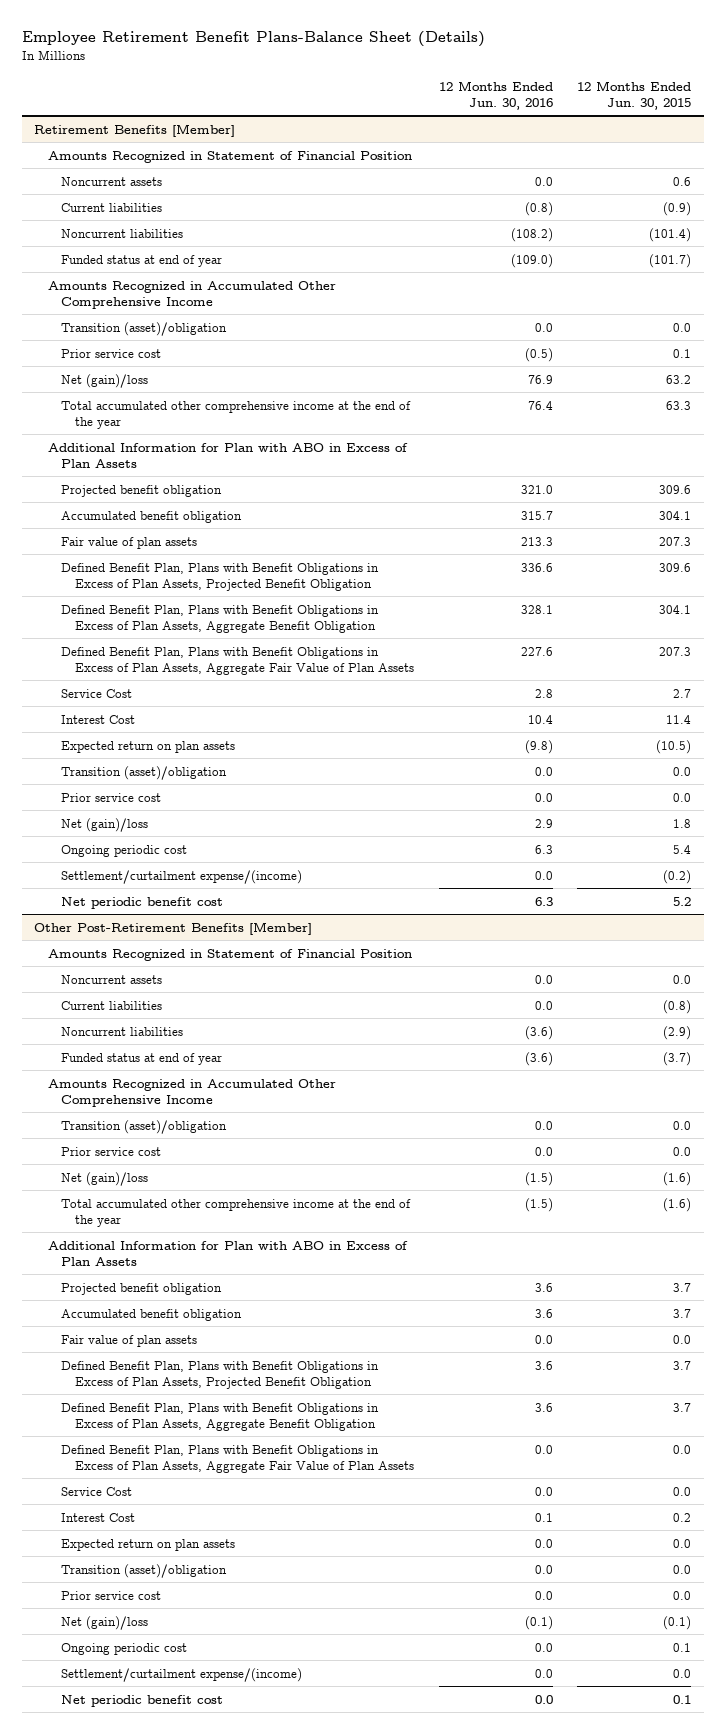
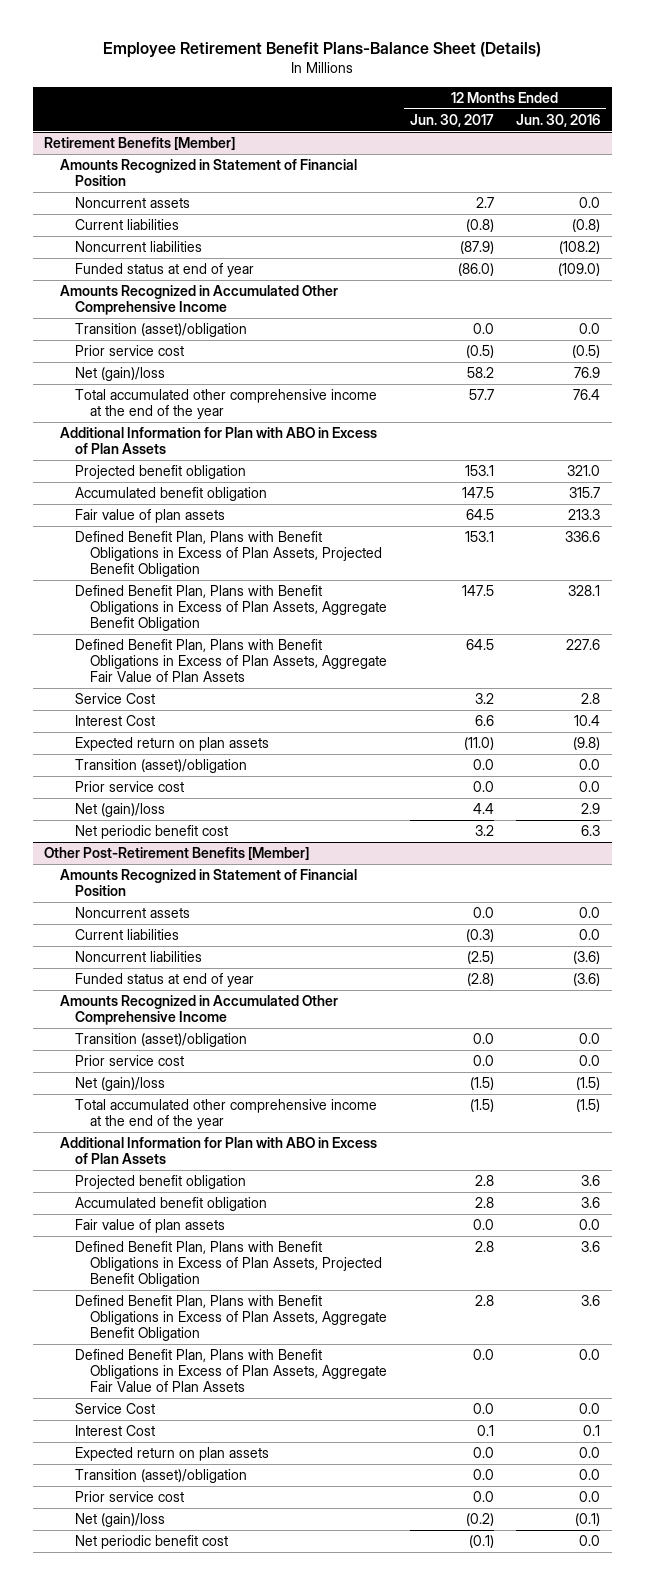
- | 12 Months Ended Jun. 30, 2016 | 12 Months Ended Jun. 30, 2015
+ | 12 Months Ended Jun. 30, 2017 | 12 Months Ended Jun. 30, 2016
@ Retirement Benefits [Member]
- Ongoing periodic cost | 6.3 | 5.4
- Settlement/curtailment expense/(income) | 0.0 | (0.2)
@ Other Post-Retirement Benefits [Member]
- Ongoing periodic cost | 0.0 | 0.1
- Settlement/curtailment expense/(income) | 0.0 | 0.0

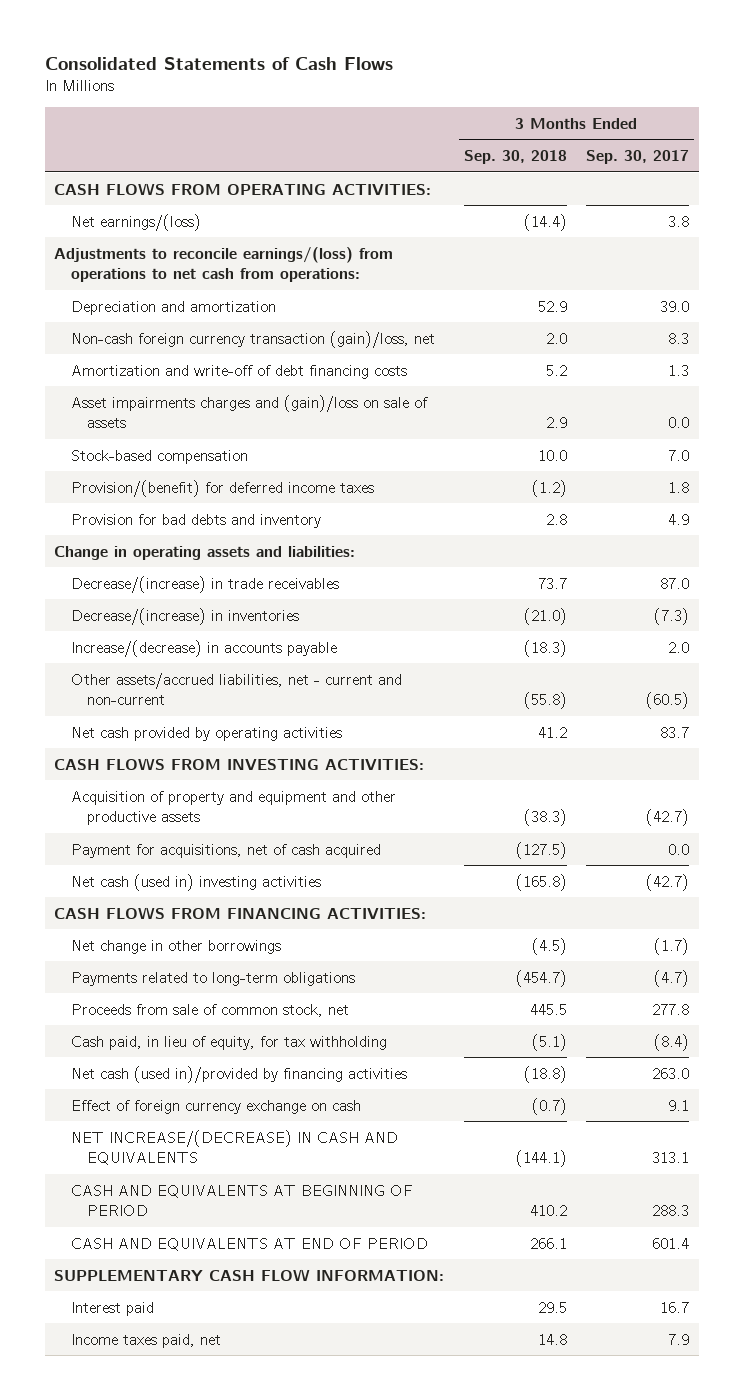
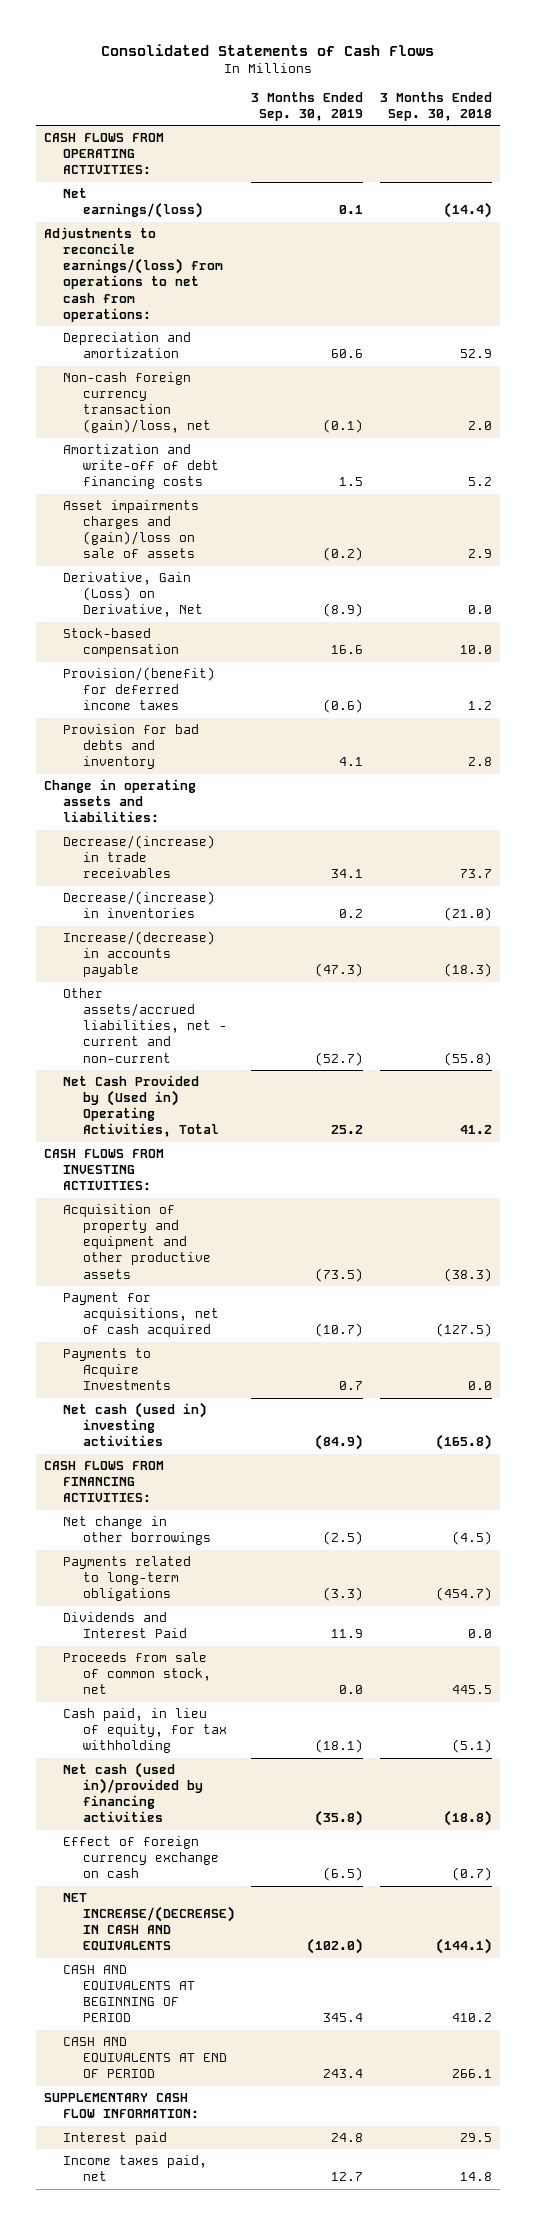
- | 3 Months Ended Sep. 30, 2018 | 3 Months Ended Sep. 30, 2017
+ | 3 Months Ended Sep. 30, 2019 | 3 Months Ended Sep. 30, 2018
+ Derivative, Gain (Loss) on Derivative, Net | (8.9) | 0.0
- Provision/(benefit) for deferred income taxes | (1.2) | 1.8
+ Provision/(benefit) for deferred income taxes | (0.6) | 1.2
- Net cash provided by operating activities | 41.2 | 83.7
+ Net Cash Provided by (Used in) Operating Activities, Total | 25.2 | 41.2
+ Payments to Acquire Investments | 0.7 | 0.0
+ Dividends and Interest Paid | 11.9 | 0.0

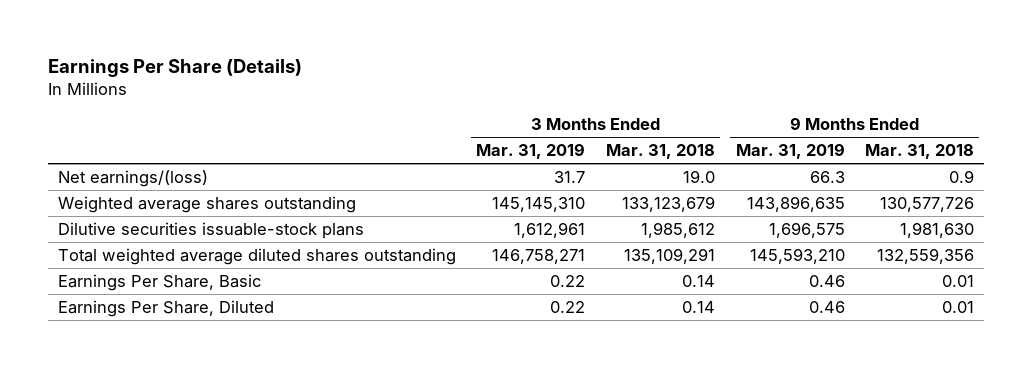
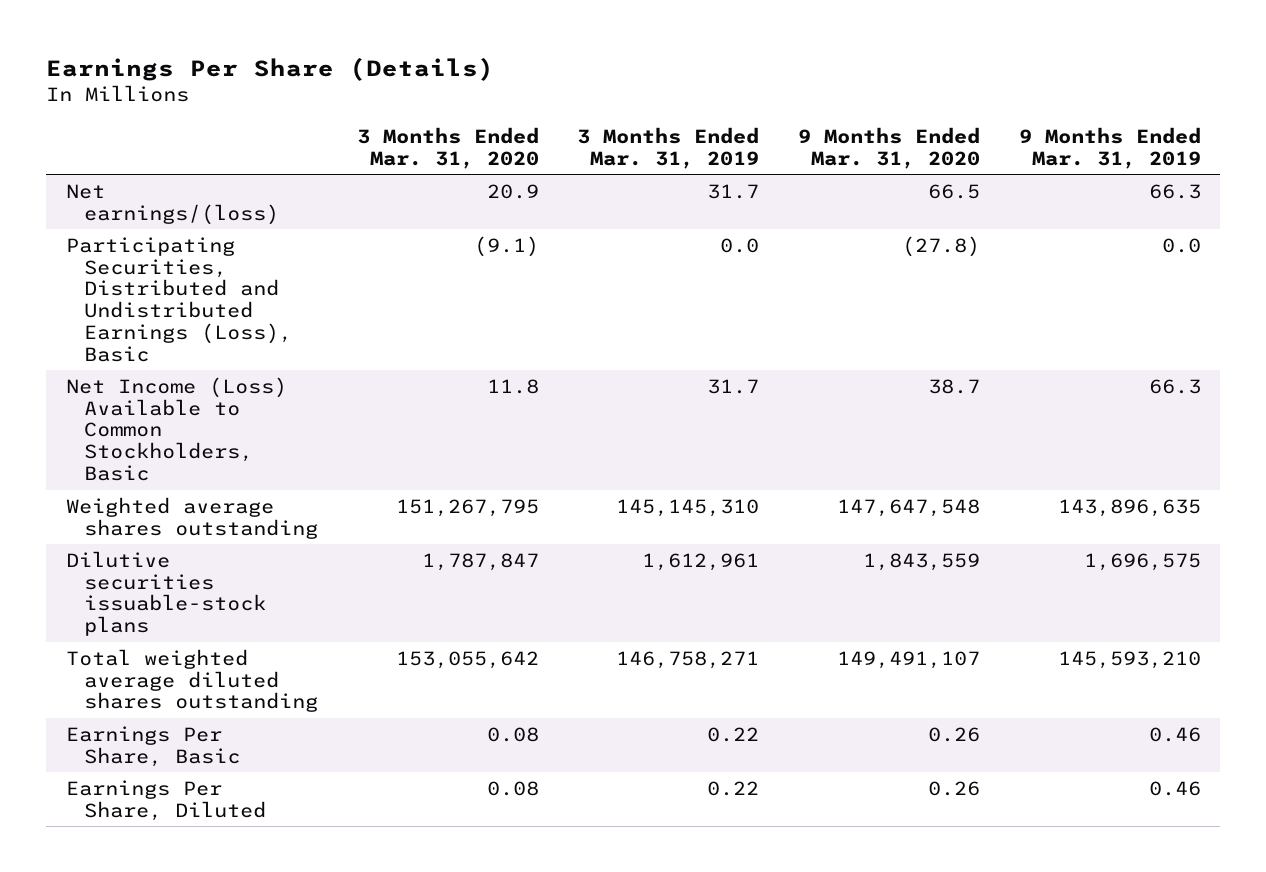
- | 3 Months Ended Mar. 31, 2019 | 3 Months Ended Mar. 31, 2018 | 9 Months Ended Mar. 31, 2019 | 9 Months Ended Mar. 31, 2018
+ | 3 Months Ended Mar. 31, 2020 | 3 Months Ended Mar. 31, 2019 | 9 Months Ended Mar. 31, 2020 | 9 Months Ended Mar. 31, 2019
+ Participating Securities, Distributed and Undistributed Earnings (Loss), Basic | (9.1) | 0.0 | (27.8) | 0.0
+ Net Income (Loss) Available to Common Stockholders, Basic | 11.8 | 31.7 | 38.7 | 66.3

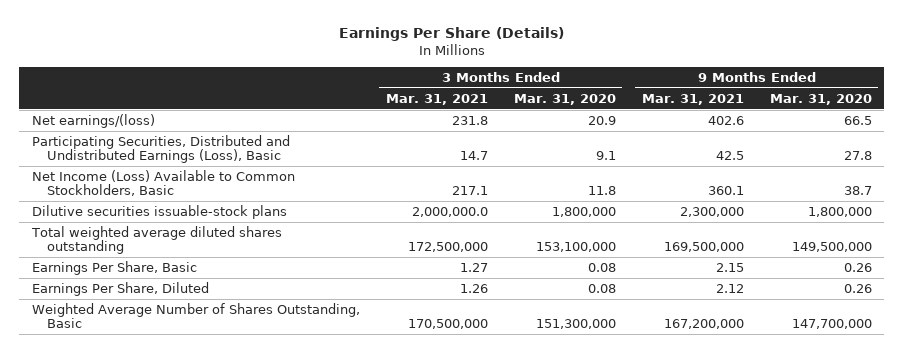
- | 3 Months Ended Mar. 31, 2020 | 3 Months Ended Mar. 31, 2019 | 9 Months Ended Mar. 31, 2020 | 9 Months Ended Mar. 31, 2019
+ | 3 Months Ended Mar. 31, 2021 | 3 Months Ended Mar. 31, 2020 | 9 Months Ended Mar. 31, 2021 | 9 Months Ended Mar. 31, 2020
- Participating Securities, Distributed and Undistributed Earnings (Loss), Basic | (9.1) | 0.0 | (27.8) | 0.0
+ Participating Securities, Distributed and Undistributed Earnings (Loss), Basic | 14.7 | 9.1 | 42.5 | 27.8
- Weighted average shares outstanding | 151,267,795 | 145,145,310 | 147,647,548 | 143,896,635
- Dilutive securities issuable-stock plans | 1,787,847 | 1,612,961 | 1,843,559 | 1,696,575
- Total weighted average diluted shares outstanding | 153,055,642 | 146,758,271 | 149,491,107 | 145,593,210
+ Dilutive securities issuable-stock plans | 2,000,000.0 | 1,800,000 | 2,300,000 | 1,800,000
+ Total weighted average diluted shares outstanding | 172,500,000 | 153,100,000 | 169,500,000 | 149,500,000
+ Weighted Average Number of Shares Outstanding, Basic | 170,500,000 | 151,300,000 | 167,200,000 | 147,700,000

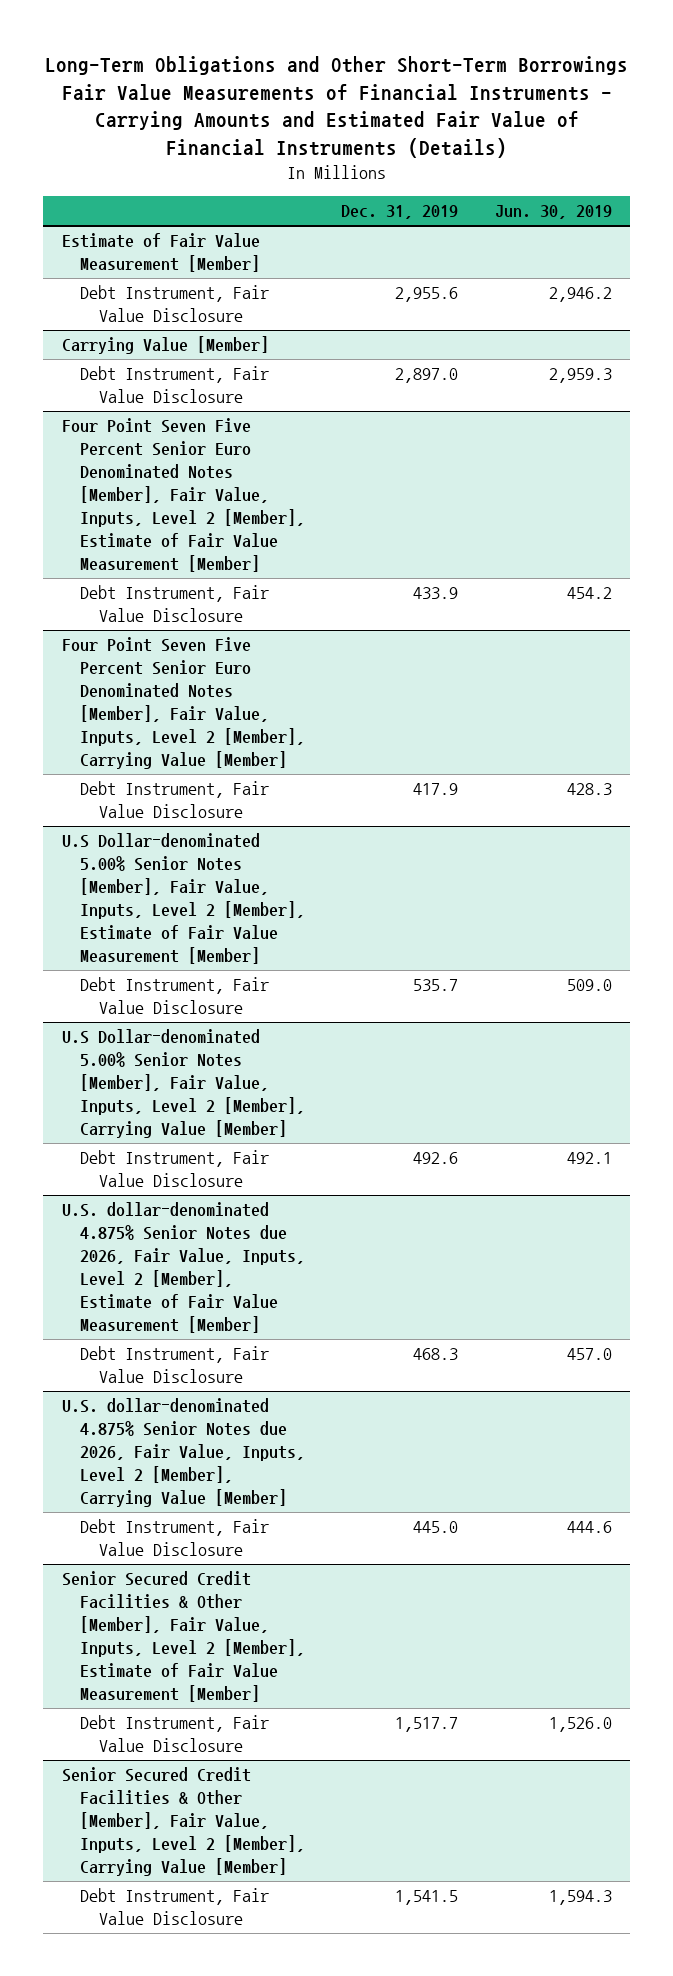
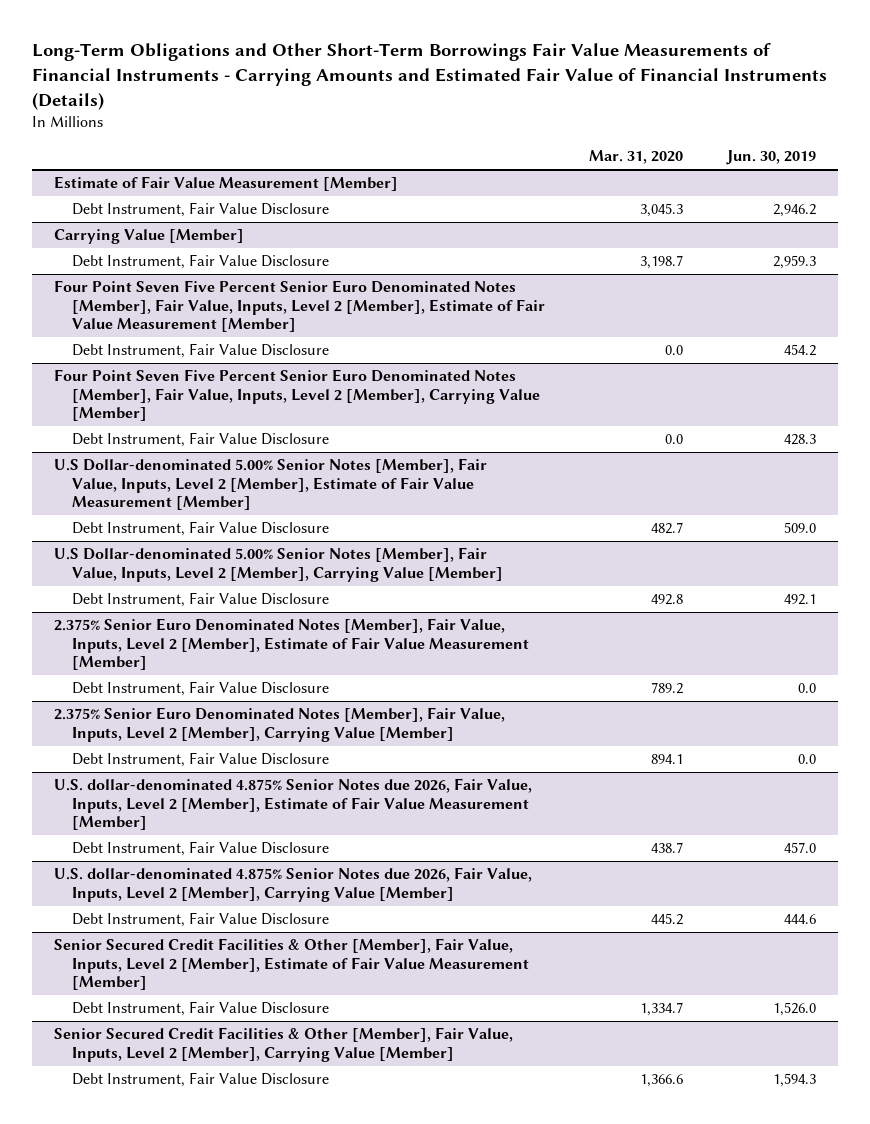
- | Dec. 31, 2019 | Jun. 30, 2019
+ | Mar. 31, 2020 | Jun. 30, 2019
+ 2.375% Senior Euro Denominated Notes [Member], Fair Value, Inputs, Level 2 [Member], Estimate of Fair Value Measurement [Member]
+ Debt Instrument, Fair Value Disclosure | 789.2 | 0.0
+ 2.375% Senior Euro Denominated Notes [Member], Fair Value, Inputs, Level 2 [Member], Carrying Value [Member]
+ Debt Instrument, Fair Value Disclosure | 894.1 | 0.0

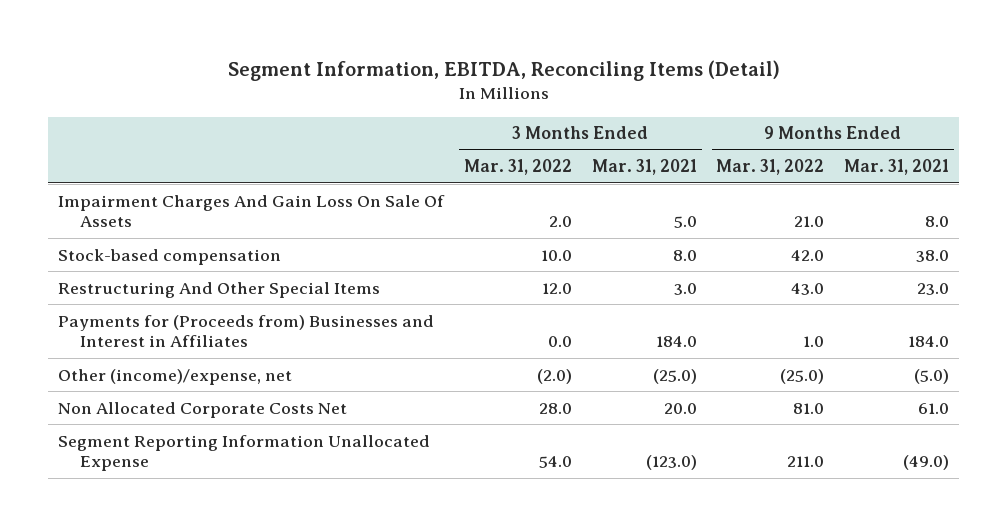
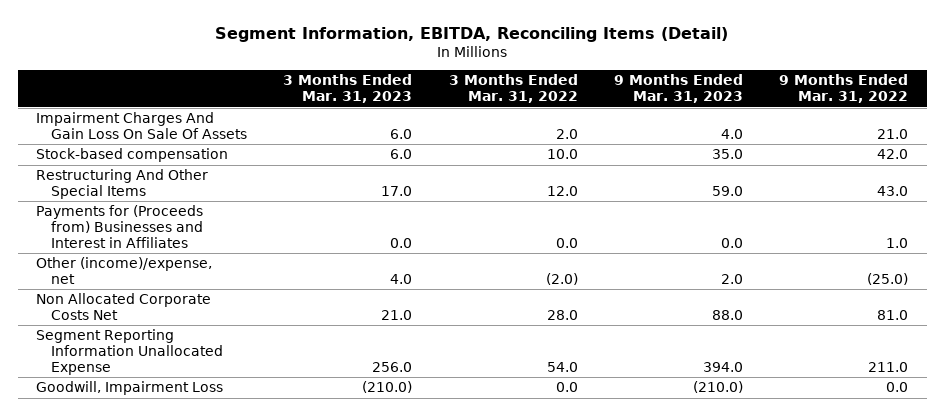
- | 3 Months Ended Mar. 31, 2022 | 3 Months Ended Mar. 31, 2021 | 9 Months Ended Mar. 31, 2022 | 9 Months Ended Mar. 31, 2021
+ | 3 Months Ended Mar. 31, 2023 | 3 Months Ended Mar. 31, 2022 | 9 Months Ended Mar. 31, 2023 | 9 Months Ended Mar. 31, 2022
+ Goodwill, Impairment Loss | (210.0) | 0.0 | (210.0) | 0.0

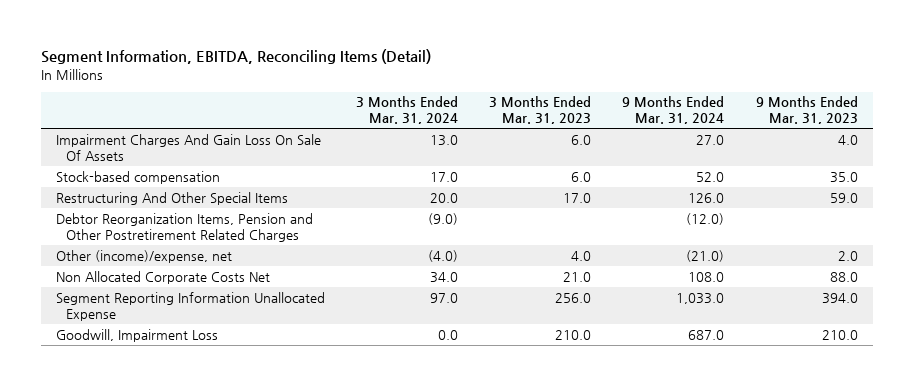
- | 3 Months Ended Mar. 31, 2023 | 3 Months Ended Mar. 31, 2022 | 9 Months Ended Mar. 31, 2023 | 9 Months Ended Mar. 31, 2022
+ | 3 Months Ended Mar. 31, 2024 | 3 Months Ended Mar. 31, 2023 | 9 Months Ended Mar. 31, 2024 | 9 Months Ended Mar. 31, 2023
- Payments for (Proceeds from) Businesses and Interest in Affiliates | 0.0 | 0.0 | 0.0 | 1.0
+ Debtor Reorganization Items, Pension and Other Postretirement Related Charges | (9.0) | | (12.0) |
- Goodwill, Impairment Loss | (210.0) | 0.0 | (210.0) | 0.0
+ Goodwill, Impairment Loss | 0.0 | 210.0 | 687.0 | 210.0

